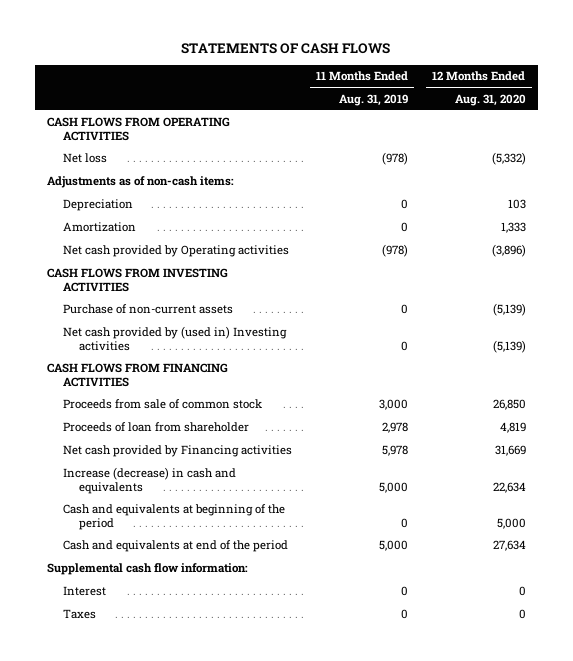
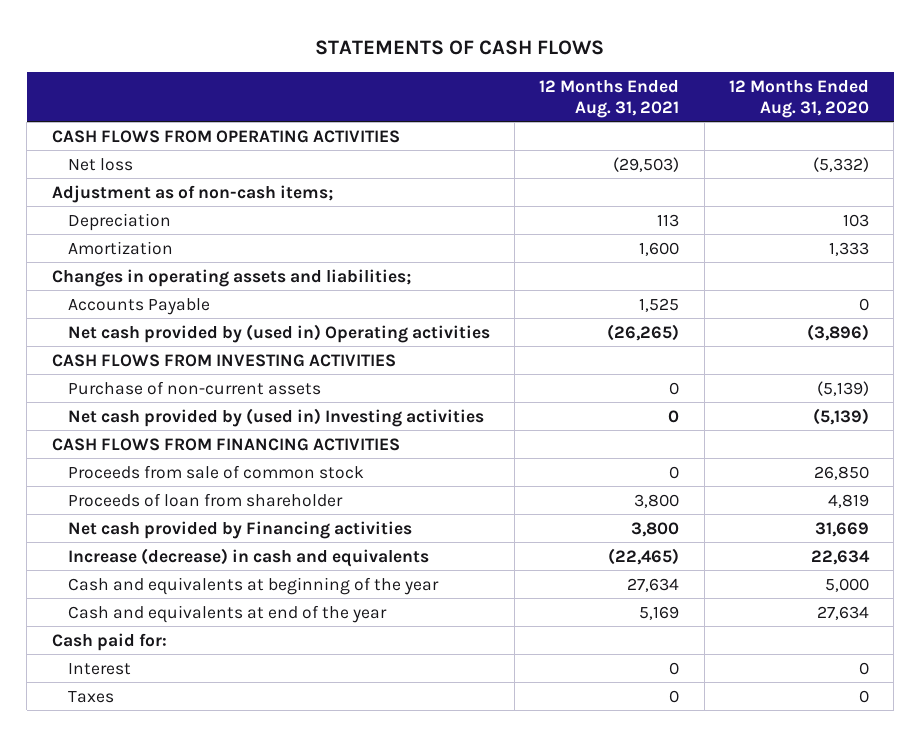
- | 11 Months Ended Aug. 31, 2019 | 12 Months Ended Aug. 31, 2020
+ | 12 Months Ended Aug. 31, 2021 | 12 Months Ended Aug. 31, 2020
- Adjustments as of non-cash items:
+ Adjustment as of non-cash items;
- Net cash provided by Operating activities | (978) | (3,896)
+ Changes in operating assets and liabilities;
+ Accounts Payable | 1,525 | 0
+ Net cash provided by (used in) Operating activities | (26,265) | (3,896)
- Cash and equivalents at beginning of the period | 0 | 5,000
- Cash and equivalents at end of the period | 5,000 | 27,634
- Supplemental cash flow information:
+ Cash and equivalents at beginning of the year | 27,634 | 5,000
+ Cash and equivalents at end of the year | 5,169 | 27,634
+ Cash paid for:

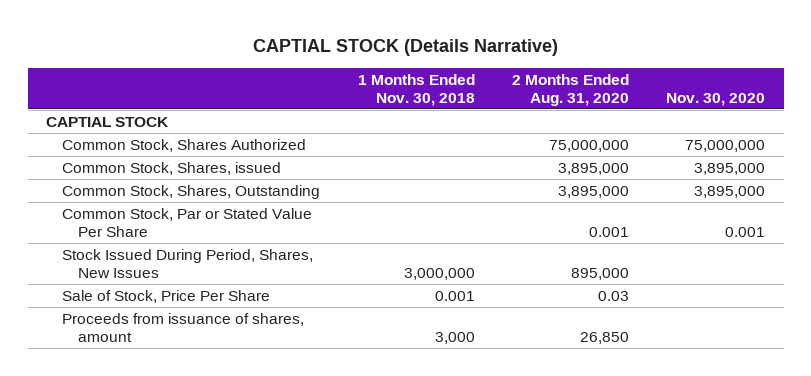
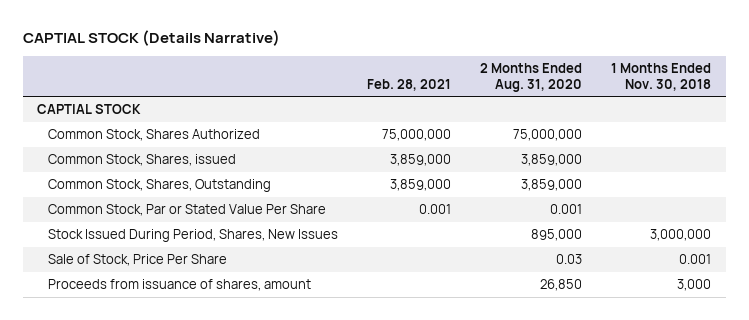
- | 1 Months Ended Nov. 30, 2018 | 2 Months Ended Aug. 31, 2020 | Nov. 30, 2020
+ | Feb. 28, 2021 | 2 Months Ended Aug. 31, 2020 | 1 Months Ended Nov. 30, 2018
- Common Stock, Shares, issued | | 3,895,000 | 3,895,000
- Common Stock, Shares, Outstanding | | 3,895,000 | 3,895,000
+ Common Stock, Shares, issued | 3,859,000 | 3,859,000 |
+ Common Stock, Shares, Outstanding | 3,859,000 | 3,859,000 |

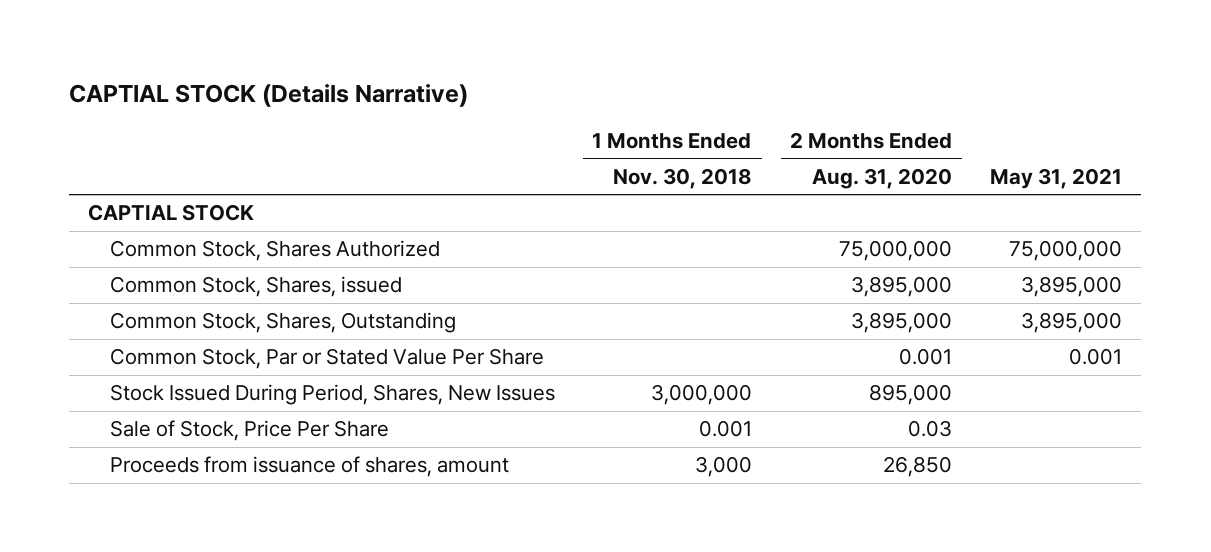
- | Feb. 28, 2021 | 2 Months Ended Aug. 31, 2020 | 1 Months Ended Nov. 30, 2018
+ | 1 Months Ended Nov. 30, 2018 | 2 Months Ended Aug. 31, 2020 | May 31, 2021
- Common Stock, Shares, issued | 3,859,000 | 3,859,000 |
- Common Stock, Shares, Outstanding | 3,859,000 | 3,859,000 |
+ Common Stock, Shares, issued | | 3,895,000 | 3,895,000
+ Common Stock, Shares, Outstanding | | 3,895,000 | 3,895,000

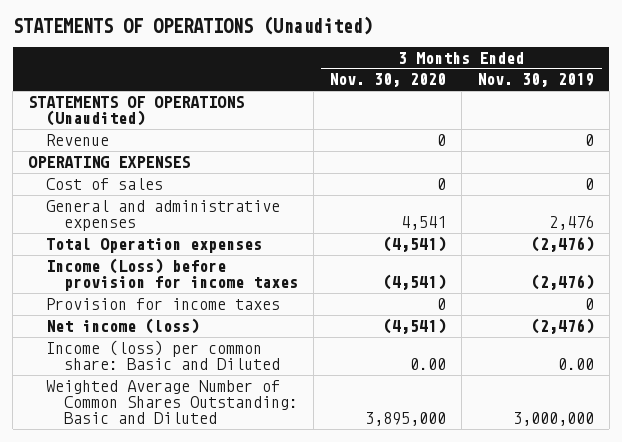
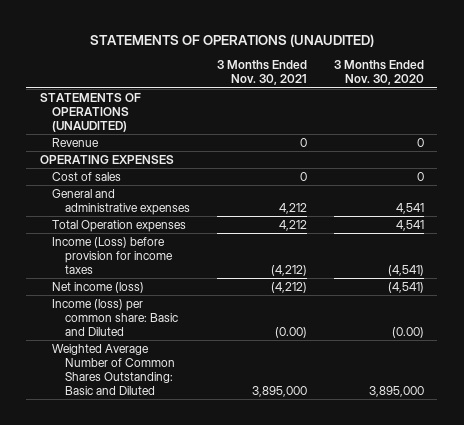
- STATEMENTS OF OPERATIONS (Unaudited)
+ STATEMENTS OF OPERATIONS (UNAUDITED)
- | 3 Months Ended Nov. 30, 2020 | 3 Months Ended Nov. 30, 2019
+ | 3 Months Ended Nov. 30, 2021 | 3 Months Ended Nov. 30, 2020
- STATEMENTS OF OPERATIONS (Unaudited)
+ STATEMENTS OF OPERATIONS (UNAUDITED)
- Total Operation expenses | (4,541) | (2,476)
+ Total Operation expenses | 4,212 | 4,541
- Provision for income taxes | 0 | 0
- Income (loss) per common share: Basic and Diluted | 0.00 | 0.00
+ Income (loss) per common share: Basic and Diluted | (0.00) | (0.00)

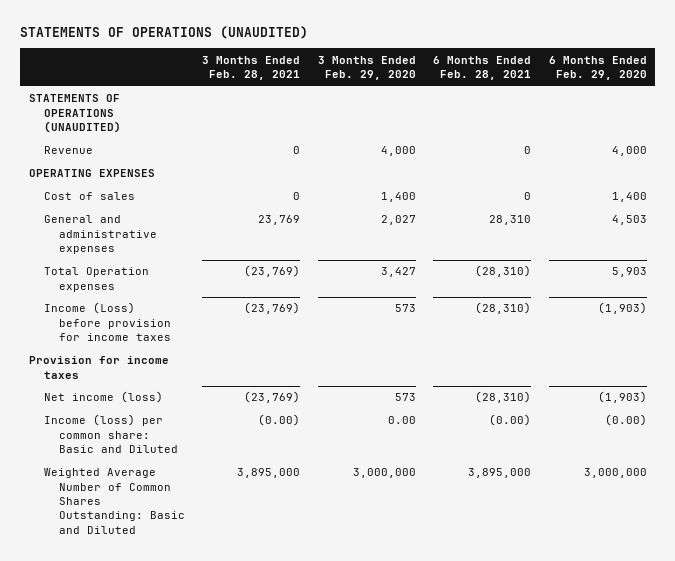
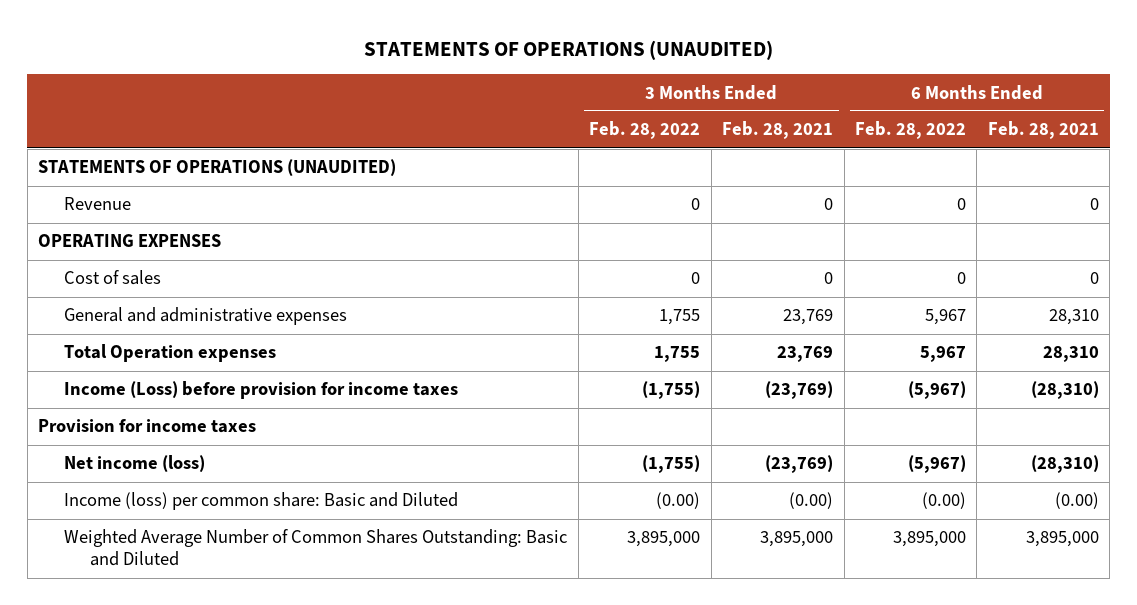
- | 3 Months Ended Feb. 28, 2021 | 3 Months Ended Feb. 29, 2020 | 6 Months Ended Feb. 28, 2021 | 6 Months Ended Feb. 29, 2020
+ | 3 Months Ended Feb. 28, 2022 | 3 Months Ended Feb. 28, 2021 | 6 Months Ended Feb. 28, 2022 | 6 Months Ended Feb. 28, 2021
- Total Operation expenses | (23,769) | 3,427 | (28,310) | 5,903
+ Total Operation expenses | 1,755 | 23,769 | 5,967 | 28,310

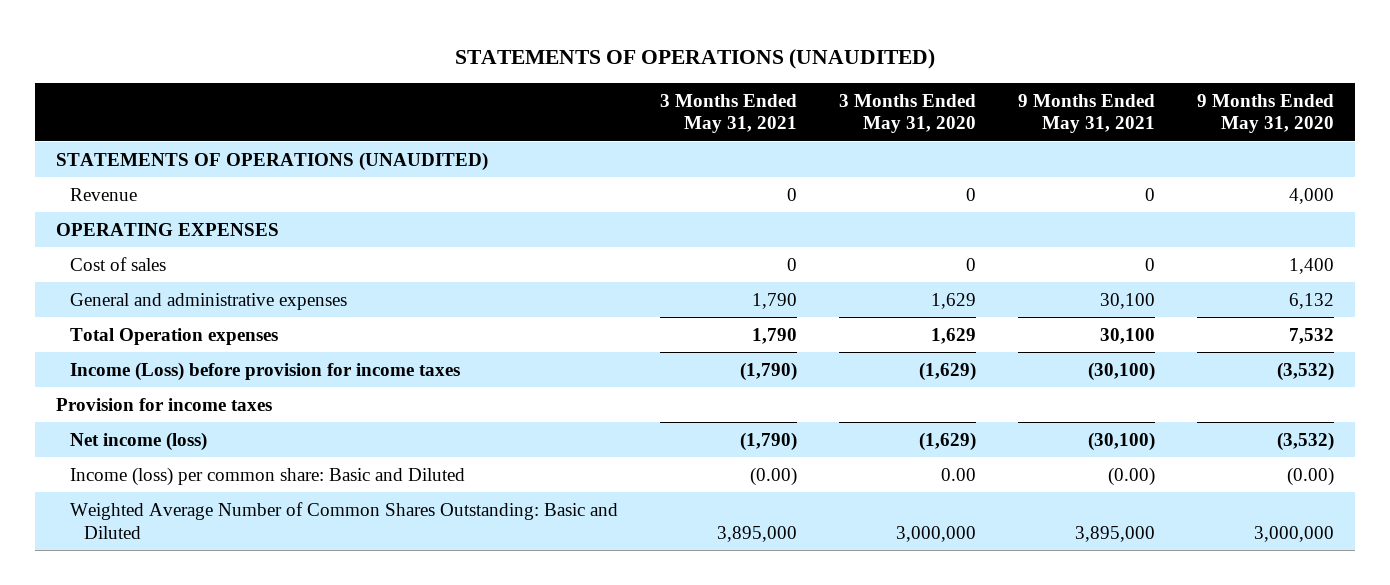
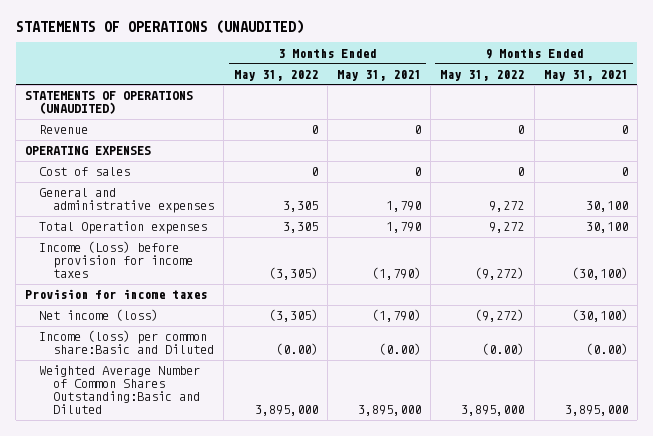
- | 3 Months Ended May 31, 2021 | 3 Months Ended May 31, 2020 | 9 Months Ended May 31, 2021 | 9 Months Ended May 31, 2020
+ | 3 Months Ended May 31, 2022 | 3 Months Ended May 31, 2021 | 9 Months Ended May 31, 2022 | 9 Months Ended May 31, 2021
- Income (loss) per common share: Basic and Diluted | (0.00) | 0.00 | (0.00) | (0.00)
- Weighted Average Number of Common Shares Outstanding: Basic and Diluted | 3,895,000 | 3,000,000 | 3,895,000 | 3,000,000
+ Income (loss) per common share:Basic and Diluted | (0.00) | (0.00) | (0.00) | (0.00)
+ Weighted Average Number of Common Shares Outstanding:Basic and Diluted | 3,895,000 | 3,895,000 | 3,895,000 | 3,895,000

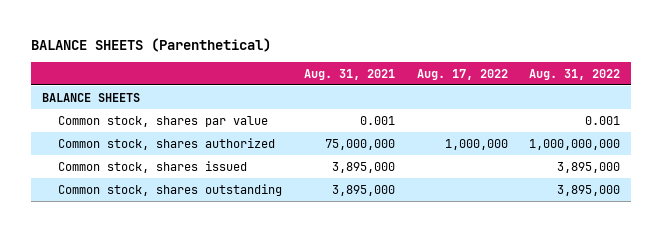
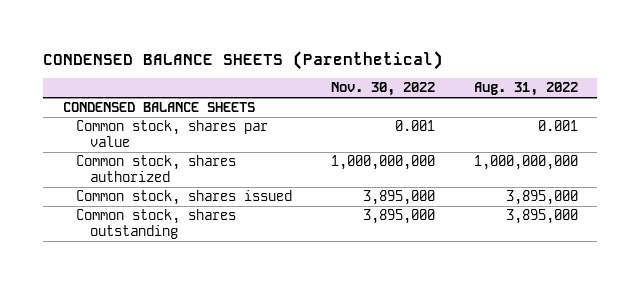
- BALANCE SHEETS (Parenthetical)
+ CONDENSED BALANCE SHEETS (Parenthetical)
- | Aug. 31, 2021 | Aug. 17, 2022 | Aug. 31, 2022
+ | Nov. 30, 2022 | Aug. 31, 2022
- BALANCE SHEETS
+ CONDENSED BALANCE SHEETS

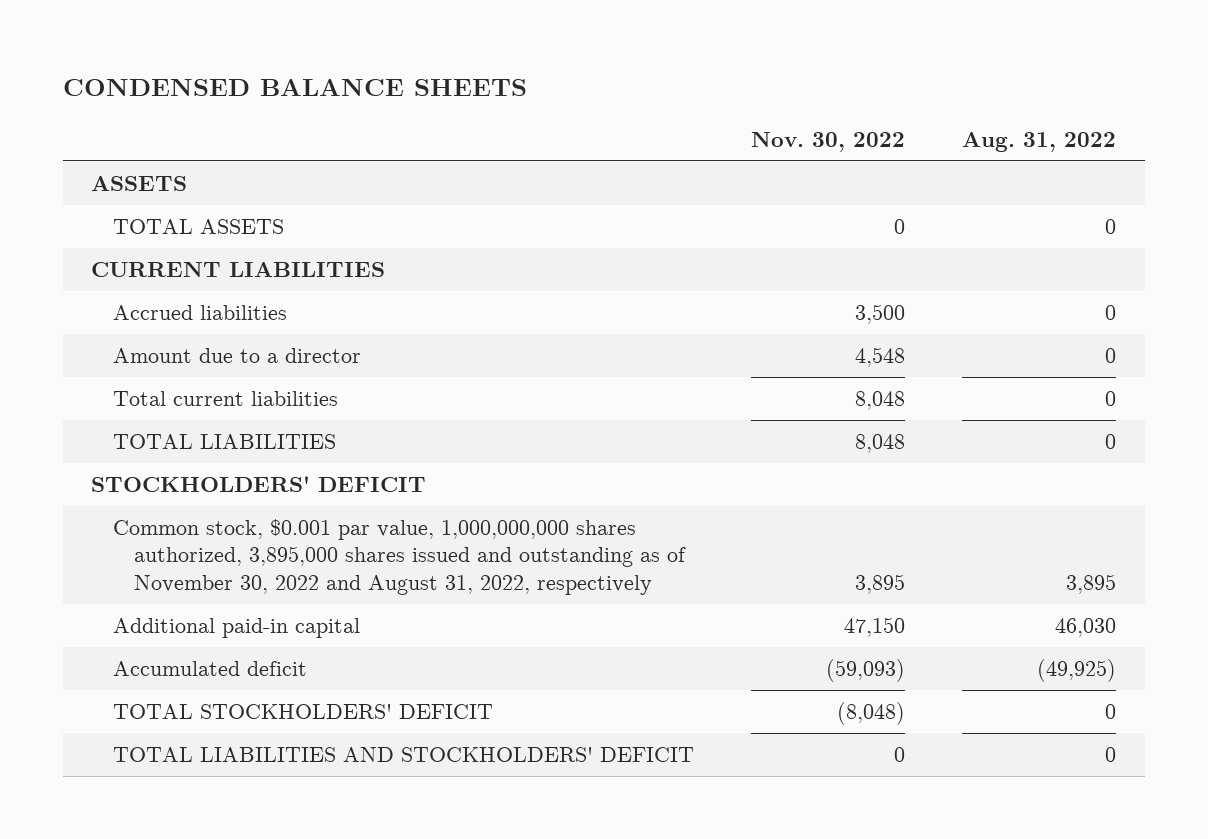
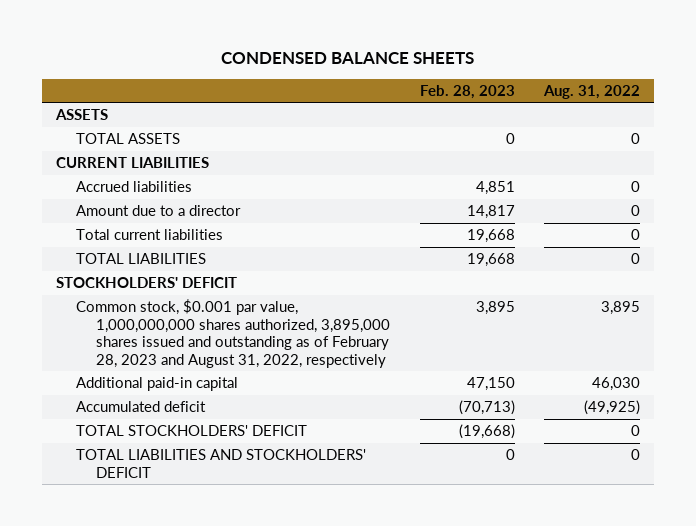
- | Nov. 30, 2022 | Aug. 31, 2022
+ | Feb. 28, 2023 | Aug. 31, 2022
- Common stock, $0.001 par value, 1,000,000,000 shares authorized, 3,895,000 shares issued and outstanding as of November 30, 2022 and August 31, 2022, respectively | 3,895 | 3,895
+ Common stock, $0.001 par value, 1,000,000,000 shares authorized, 3,895,000 shares issued and outstanding as of February 28, 2023 and August 31, 2022, respectively | 3,895 | 3,895

